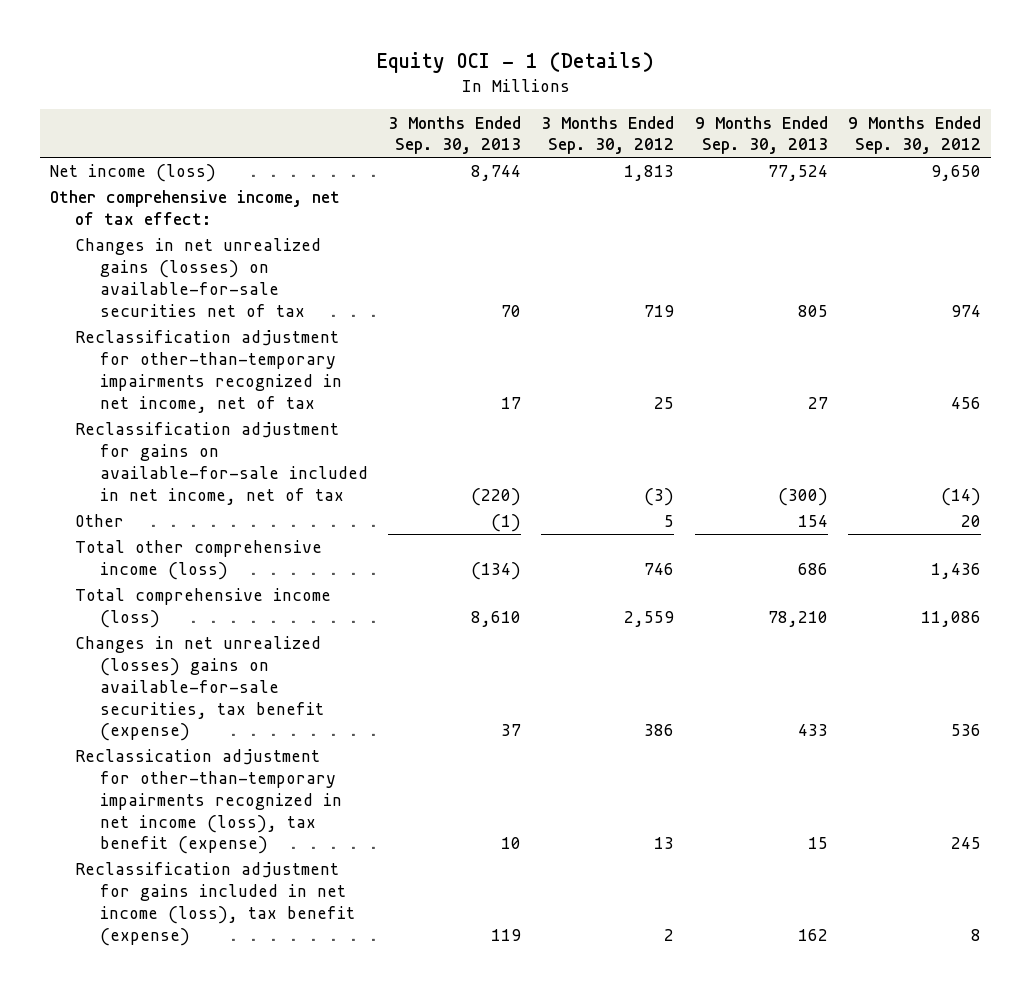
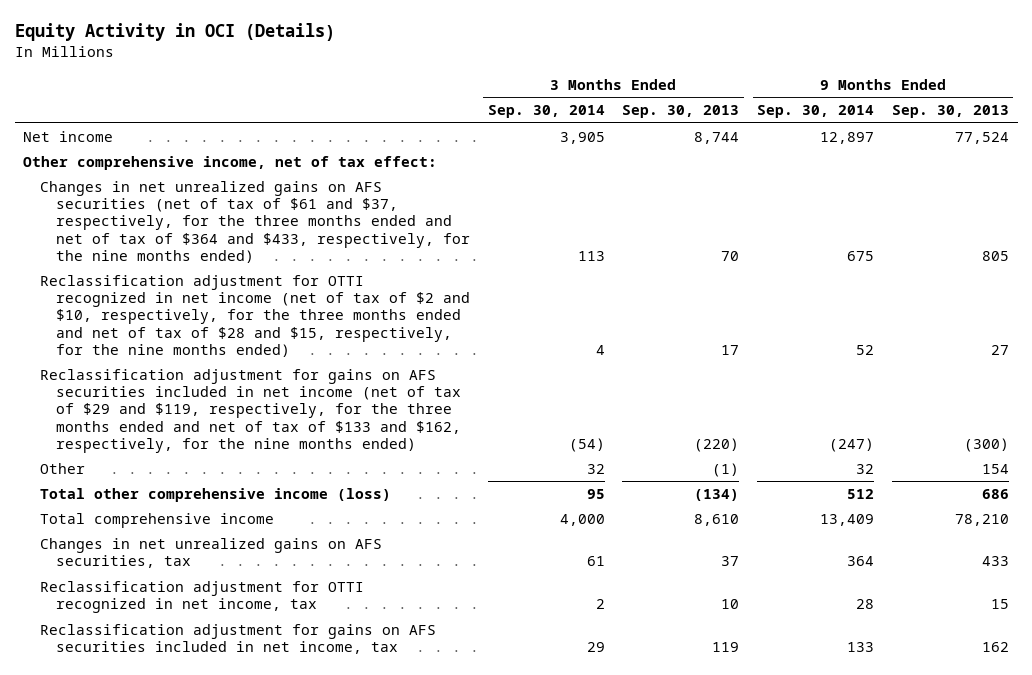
- Equity OCI - 1 (Details)
+ Equity Activity in OCI (Details)
- | 3 Months Ended Sep. 30, 2013 | 3 Months Ended Sep. 30, 2012 | 9 Months Ended Sep. 30, 2013 | 9 Months Ended Sep. 30, 2012
+ | 3 Months Ended Sep. 30, 2014 | 3 Months Ended Sep. 30, 2013 | 9 Months Ended Sep. 30, 2014 | 9 Months Ended Sep. 30, 2013
- Net income (loss) | 8,744 | 1,813 | 77,524 | 9,650
+ Net income | 3,905 | 8,744 | 12,897 | 77,524
- Changes in net unrealized gains (losses) on available-for-sale securities net of tax | 70 | 719 | 805 | 974
- Reclassification adjustment for other-than-temporary impairments recognized in net income, net of tax | 17 | 25 | 27 | 456
- Reclassification adjustment for gains on available-for-sale included in net income, net of tax | (220) | (3) | (300) | (14)
+ Changes in net unrealized gains on AFS securities (net of tax of $61 and $37, respectively, for the three months ended and net of tax of $364 and $433, respectively, for the nine months ended) | 113 | 70 | 675 | 805
+ Reclassification adjustment for OTTI recognized in net income (net of tax of $2 and $10, respectively, for the three months ended and net of tax of $28 and $15, respectively, for the nine months ended) | 4 | 17 | 52 | 27
+ Reclassification adjustment for gains on AFS securities included in net income (net of tax of $29 and $119, respectively, for the three months ended and net of tax of $133 and $162, respectively, for the nine months ended) | (54) | (220) | (247) | (300)
- Total comprehensive income (loss) | 8,610 | 2,559 | 78,210 | 11,086
- Changes in net unrealized (losses) gains on available-for-sale securities, tax benefit (expense) | 37 | 386 | 433 | 536
- Reclassication adjustment for other-than-temporary impairments recognized in net income (loss), tax benefit (expense) | 10 | 13 | 15 | 245
- Reclassification adjustment for gains included in net income (loss), tax benefit (expense) | 119 | 2 | 162 | 8
+ Total comprehensive income | 4,000 | 8,610 | 13,409 | 78,210
+ Changes in net unrealized gains on AFS securities, tax | 61 | 37 | 364 | 433
+ Reclassification adjustment for OTTI recognized in net income, tax | 2 | 10 | 28 | 15
+ Reclassification adjustment for gains on AFS securities included in net income, tax | 29 | 119 | 133 | 162

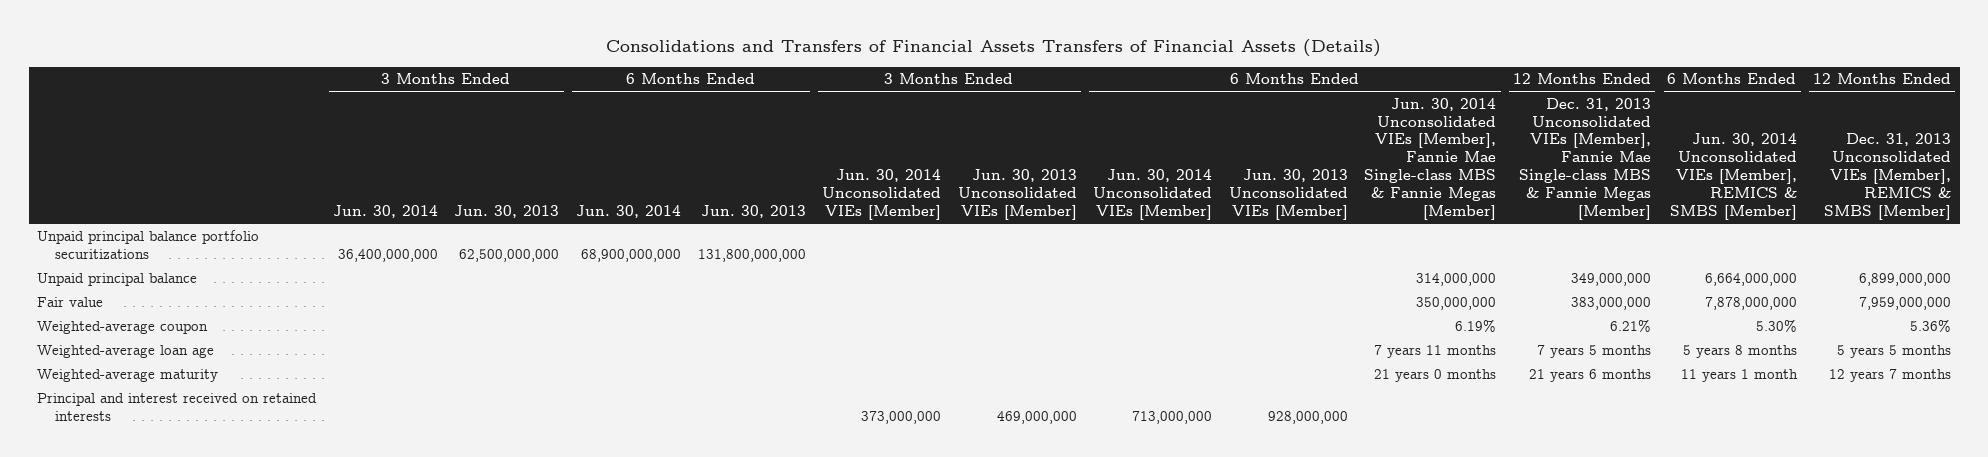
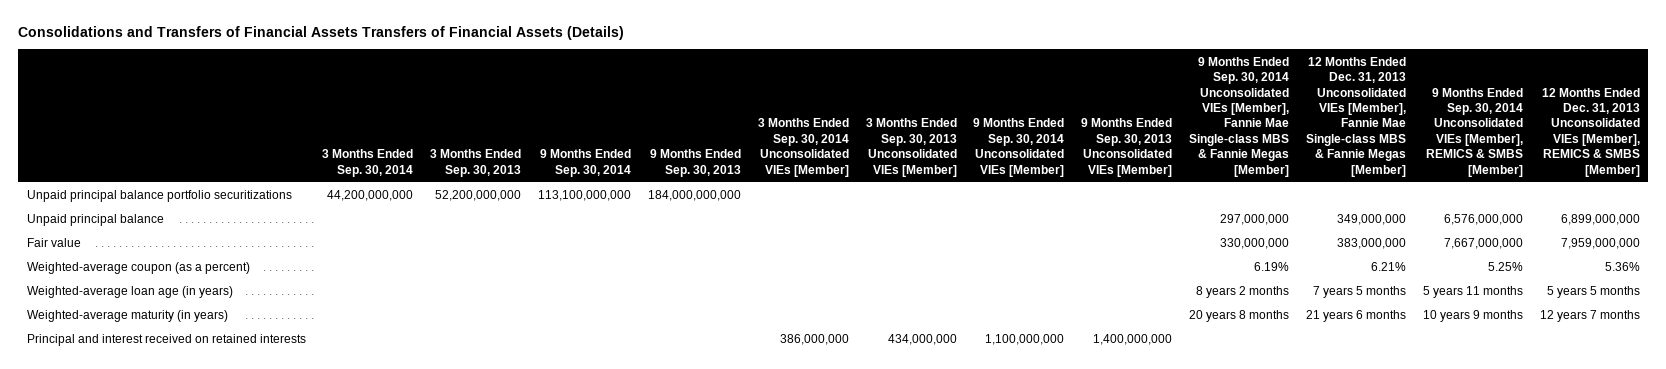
- | 3 Months Ended Jun. 30, 2014 | 3 Months Ended Jun. 30, 2013 | 6 Months Ended Jun. 30, 2014 | 6 Months Ended Jun. 30, 2013 | 3 Months Ended Jun. 30, 2014 Unconsolidated VIEs [Member] | 3 Months Ended Jun. 30, 2013 Unconsolidated VIEs [Member] | 6 Months Ended Jun. 30, 2014 Unconsolidated VIEs [Member] | 6 Months Ended Jun. 30, 2013 Unconsolidated VIEs [Member] | 6 Months Ended Jun. 30, 2014 Unconsolidated VIEs [Member], Fannie Mae Single-class MBS & Fannie Megas [Member] | 12 Months Ended Dec. 31, 2013 Unconsolidated VIEs [Member], Fannie Mae Single-class MBS & Fannie Megas [Member] | 6 Months Ended Jun. 30, 2014 Unconsolidated VIEs [Member], REMICS & SMBS [Member] | 12 Months Ended Dec. 31, 2013 Unconsolidated VIEs [Member], REMICS & SMBS [Member]
+ | 3 Months Ended Sep. 30, 2014 | 3 Months Ended Sep. 30, 2013 | 9 Months Ended Sep. 30, 2014 | 9 Months Ended Sep. 30, 2013 | 3 Months Ended Sep. 30, 2014 Unconsolidated VIEs [Member] | 3 Months Ended Sep. 30, 2013 Unconsolidated VIEs [Member] | 9 Months Ended Sep. 30, 2014 Unconsolidated VIEs [Member] | 9 Months Ended Sep. 30, 2013 Unconsolidated VIEs [Member] | 9 Months Ended Sep. 30, 2014 Unconsolidated VIEs [Member], Fannie Mae Single-class MBS & Fannie Megas [Member] | 12 Months Ended Dec. 31, 2013 Unconsolidated VIEs [Member], Fannie Mae Single-class MBS & Fannie Megas [Member] | 9 Months Ended Sep. 30, 2014 Unconsolidated VIEs [Member], REMICS & SMBS [Member] | 12 Months Ended Dec. 31, 2013 Unconsolidated VIEs [Member], REMICS & SMBS [Member]
- Weighted-average coupon | | | | | | | | | 6.19% | 6.21% | 5.30% | 5.36%
- Weighted-average loan age | | | | | | | | | 7 years 11 months | 7 years 5 months | 5 years 8 months | 5 years 5 months
- Weighted-average maturity | | | | | | | | | 21 years 0 months | 21 years 6 months | 11 years 1 month | 12 years 7 months
+ Weighted-average coupon (as a percent) | | | | | | | | | 6.19% | 6.21% | 5.25% | 5.36%
+ Weighted-average loan age (in years) | | | | | | | | | 8 years 2 months | 7 years 5 months | 5 years 11 months | 5 years 5 months
+ Weighted-average maturity (in years) | | | | | | | | | 20 years 8 months | 21 years 6 months | 10 years 9 months | 12 years 7 months

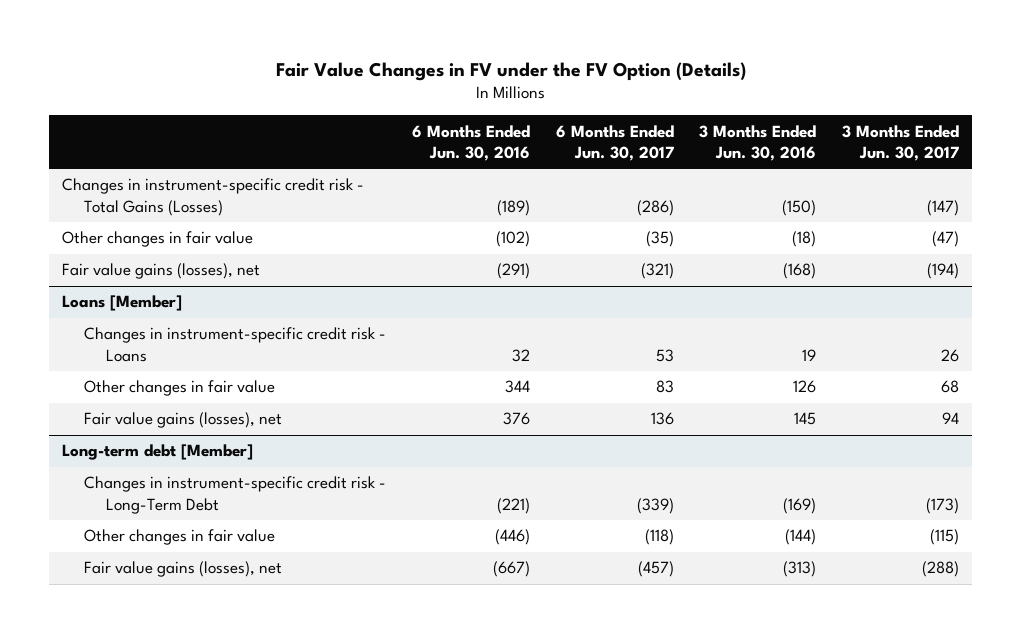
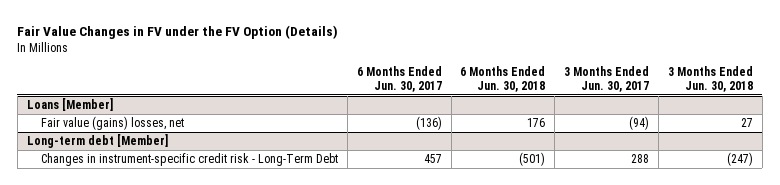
- | 6 Months Ended Jun. 30, 2016 | 6 Months Ended Jun. 30, 2017 | 3 Months Ended Jun. 30, 2016 | 3 Months Ended Jun. 30, 2017
+ | 6 Months Ended Jun. 30, 2017 | 6 Months Ended Jun. 30, 2018 | 3 Months Ended Jun. 30, 2017 | 3 Months Ended Jun. 30, 2018
- Changes in instrument-specific credit risk - Total Gains (Losses) | (189) | (286) | (150) | (147)
- Other changes in fair value | (102) | (35) | (18) | (47)
- Fair value gains (losses), net | (291) | (321) | (168) | (194)
@ Loans [Member]
- Changes in instrument-specific credit risk - Loans | 32 | 53 | 19 | 26
- Other changes in fair value | 344 | 83 | 126 | 68
- Fair value gains (losses), net | 376 | 136 | 145 | 94
+ Fair value (gains) losses, net | (136) | 176 | (94) | 27
@ Long-term debt [Member]
- Changes in instrument-specific credit risk - Long-Term Debt | (221) | (339) | (169) | (173)
- Other changes in fair value | (446) | (118) | (144) | (115)
- Fair value gains (losses), net | (667) | (457) | (313) | (288)
+ Changes in instrument-specific credit risk - Long-Term Debt | 457 | (501) | 288 | (247)

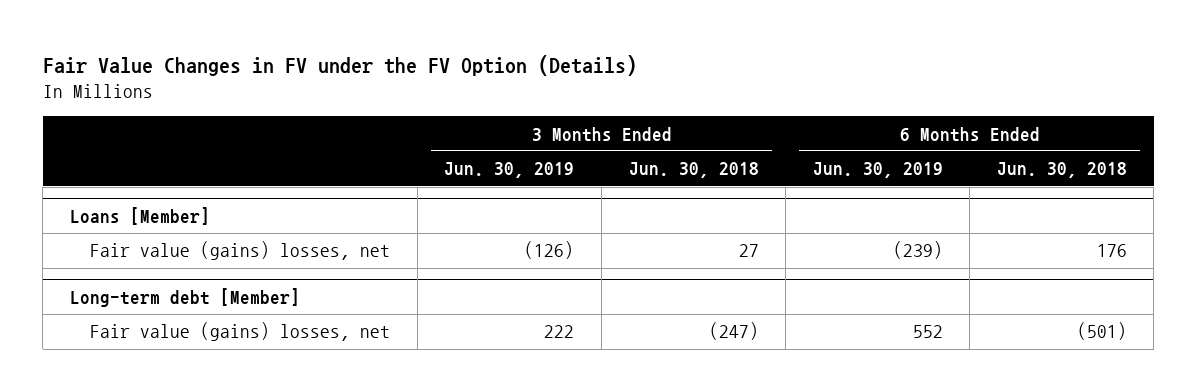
- | 6 Months Ended Jun. 30, 2017 | 6 Months Ended Jun. 30, 2018 | 3 Months Ended Jun. 30, 2017 | 3 Months Ended Jun. 30, 2018
+ | 3 Months Ended Jun. 30, 2019 | 3 Months Ended Jun. 30, 2018 | 6 Months Ended Jun. 30, 2019 | 6 Months Ended Jun. 30, 2018
@ Long-term debt [Member]
- Changes in instrument-specific credit risk - Long-Term Debt | 457 | (501) | 288 | (247)
+ Fair value (gains) losses, net | 222 | (247) | 552 | (501)

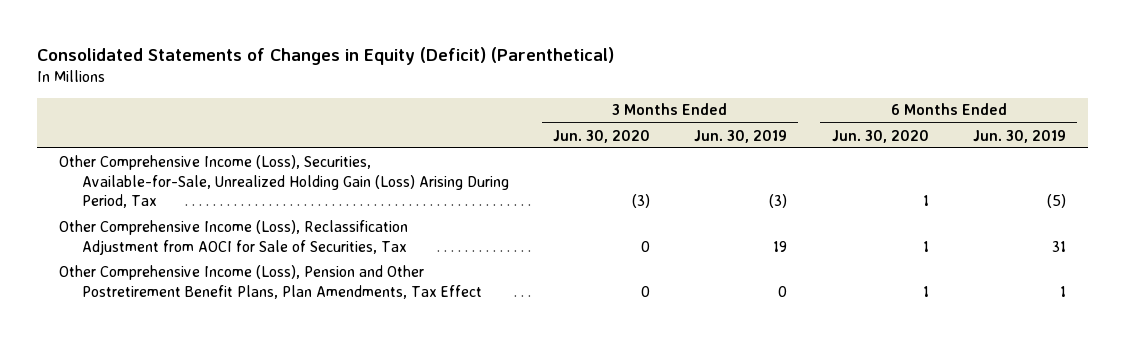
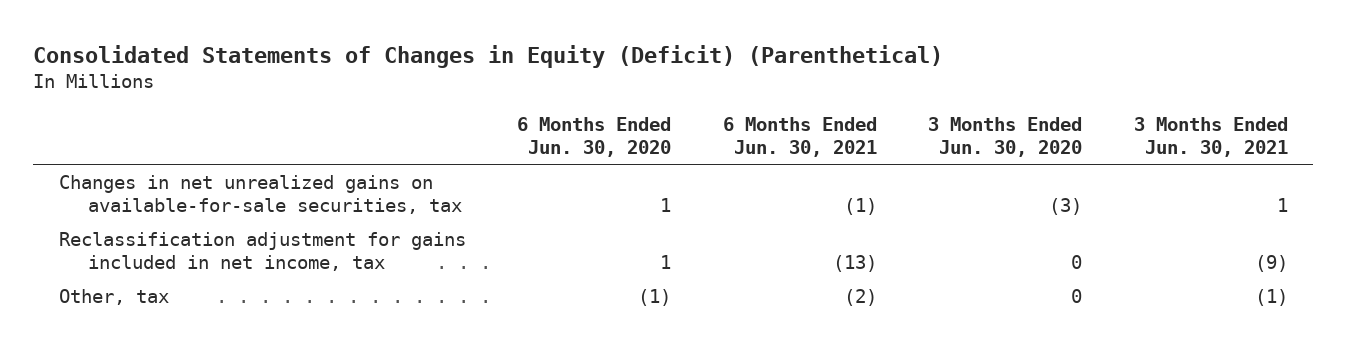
- | 3 Months Ended Jun. 30, 2020 | 3 Months Ended Jun. 30, 2019 | 6 Months Ended Jun. 30, 2020 | 6 Months Ended Jun. 30, 2019
+ | 6 Months Ended Jun. 30, 2020 | 6 Months Ended Jun. 30, 2021 | 3 Months Ended Jun. 30, 2020 | 3 Months Ended Jun. 30, 2021
- Other Comprehensive Income (Loss), Securities, Available-for-Sale, Unrealized Holding Gain (Loss) Arising During Period, Tax | (3) | (3) | 1 | (5)
- Other Comprehensive Income (Loss), Reclassification Adjustment from AOCI for Sale of Securities, Tax | 0 | 19 | 1 | 31
- Other Comprehensive Income (Loss), Pension and Other Postretirement Benefit Plans, Plan Amendments, Tax Effect | 0 | 0 | 1 | 1
+ Changes in net unrealized gains on available-for-sale securities, tax | 1 | (1) | (3) | 1
+ Reclassification adjustment for gains included in net income, tax | 1 | (13) | 0 | (9)
+ Other, tax | (1) | (2) | 0 | (1)

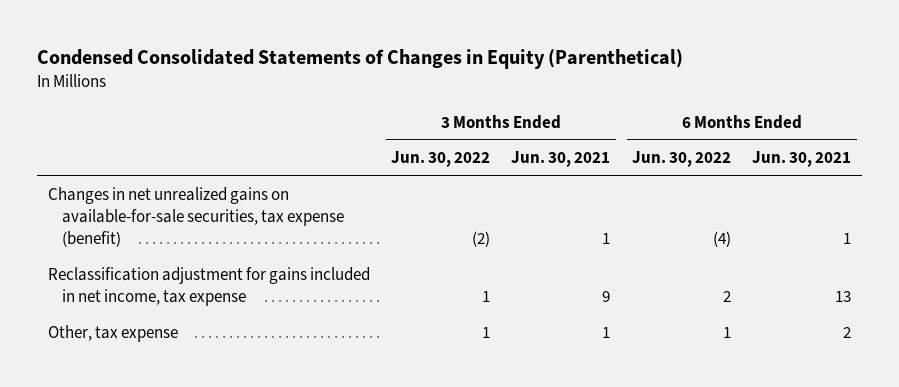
- Consolidated Statements of Changes in Equity (Deficit) (Parenthetical)
+ Condensed Consolidated Statements of Changes in Equity (Parenthetical)
- | 6 Months Ended Jun. 30, 2020 | 6 Months Ended Jun. 30, 2021 | 3 Months Ended Jun. 30, 2020 | 3 Months Ended Jun. 30, 2021
+ | 3 Months Ended Jun. 30, 2022 | 3 Months Ended Jun. 30, 2021 | 6 Months Ended Jun. 30, 2022 | 6 Months Ended Jun. 30, 2021
- Changes in net unrealized gains on available-for-sale securities, tax | 1 | (1) | (3) | 1
- Reclassification adjustment for gains included in net income, tax | 1 | (13) | 0 | (9)
- Other, tax | (1) | (2) | 0 | (1)
+ Changes in net unrealized gains on available-for-sale securities, tax expense (benefit) | (2) | 1 | (4) | 1
+ Reclassification adjustment for gains included in net income, tax expense | 1 | 9 | 2 | 13
+ Other, tax expense | 1 | 1 | 1 | 2

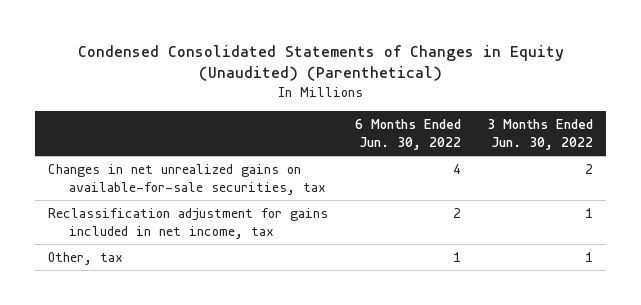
- Condensed Consolidated Statements of Changes in Equity (Parenthetical)
+ Condensed Consolidated Statements of Changes in Equity (Unaudited) (Parenthetical)
- | 3 Months Ended Jun. 30, 2022 | 3 Months Ended Jun. 30, 2021 | 6 Months Ended Jun. 30, 2022 | 6 Months Ended Jun. 30, 2021
+ | 6 Months Ended Jun. 30, 2022 | 3 Months Ended Jun. 30, 2022
- Changes in net unrealized gains on available-for-sale securities, tax expense (benefit) | (2) | 1 | (4) | 1
- Reclassification adjustment for gains included in net income, tax expense | 1 | 9 | 2 | 13
- Other, tax expense | 1 | 1 | 1 | 2
+ Changes in net unrealized gains on available-for-sale securities, tax | 4 | 2
+ Reclassification adjustment for gains included in net income, tax | 2 | 1
+ Other, tax | 1 | 1

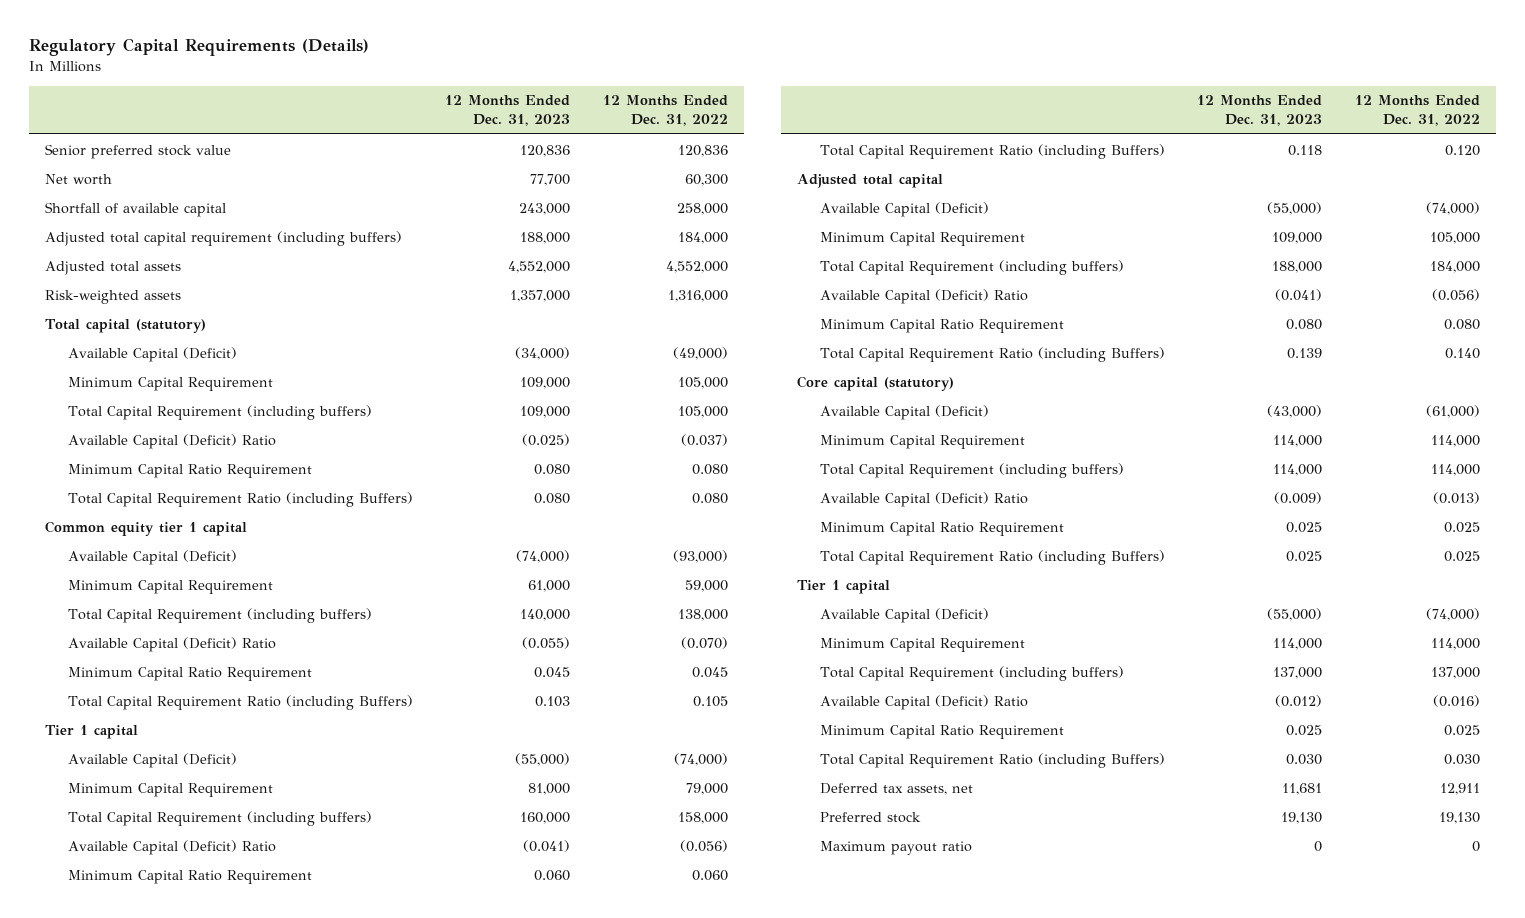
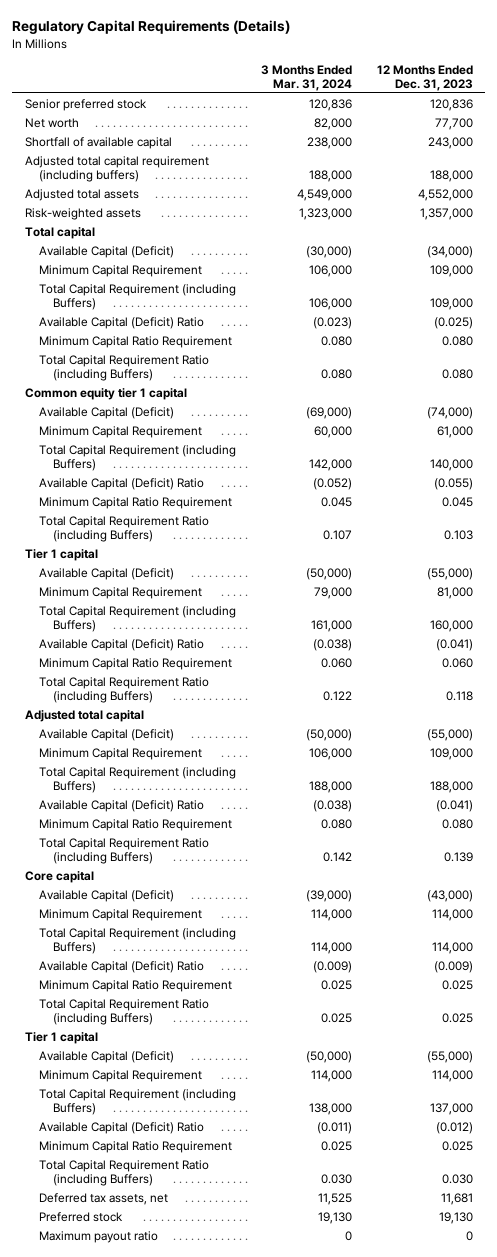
- | 12 Months Ended Dec. 31, 2023 | 12 Months Ended Dec. 31, 2022
+ | 3 Months Ended Mar. 31, 2024 | 12 Months Ended Dec. 31, 2023
- Senior preferred stock value | 120,836 | 120,836
+ Senior preferred stock | 120,836 | 120,836
- Total capital (statutory)
+ Total capital
- Total Capital Requirement (including buffers) | 109,000 | 105,000
+ Total Capital Requirement (including Buffers) | 106,000 | 109,000
- Total Capital Requirement (including buffers) | 140,000 | 138,000
+ Total Capital Requirement (including Buffers) | 142,000 | 140,000
- Total Capital Requirement (including buffers) | 160,000 | 158,000
+ Total Capital Requirement (including Buffers) | 161,000 | 160,000
- Total Capital Requirement (including buffers) | 188,000 | 184,000
+ Total Capital Requirement (including Buffers) | 188,000 | 188,000
- Core capital (statutory)
+ Core capital
- Total Capital Requirement (including buffers) | 114,000 | 114,000
+ Total Capital Requirement (including Buffers) | 114,000 | 114,000
- Total Capital Requirement (including buffers) | 137,000 | 137,000
+ Total Capital Requirement (including Buffers) | 138,000 | 137,000

